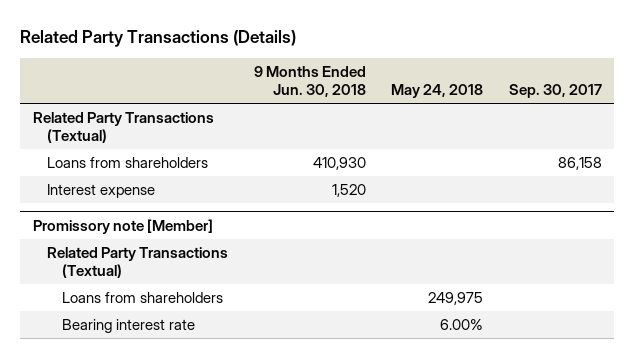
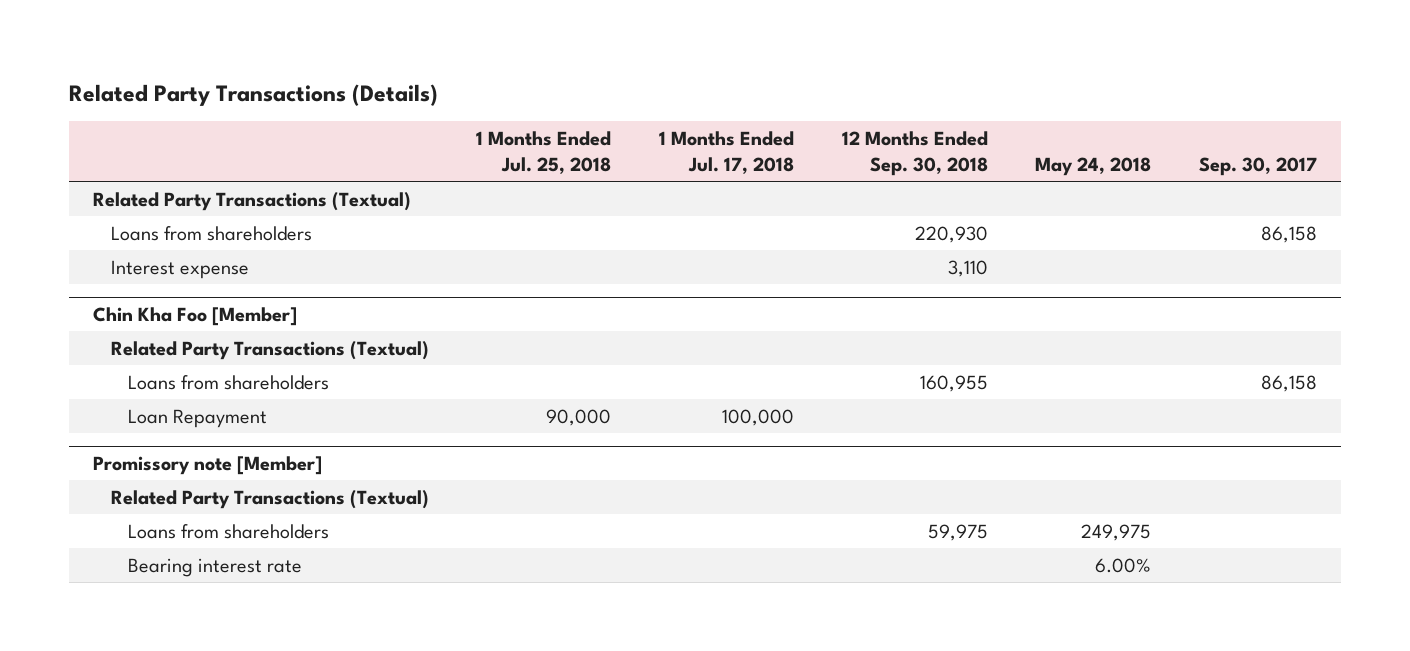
- | 9 Months Ended Jun. 30, 2018 | May 24, 2018 | Sep. 30, 2017
+ | 1 Months Ended Jul. 25, 2018 | 1 Months Ended Jul. 17, 2018 | 12 Months Ended Sep. 30, 2018 | May 24, 2018 | Sep. 30, 2017
+ Chin Kha Foo [Member]
+ Related Party Transactions (Textual)
+ Loans from shareholders | | | 160,955 | | 86,158
+ Loan Repayment | 90,000 | 100,000 | | |

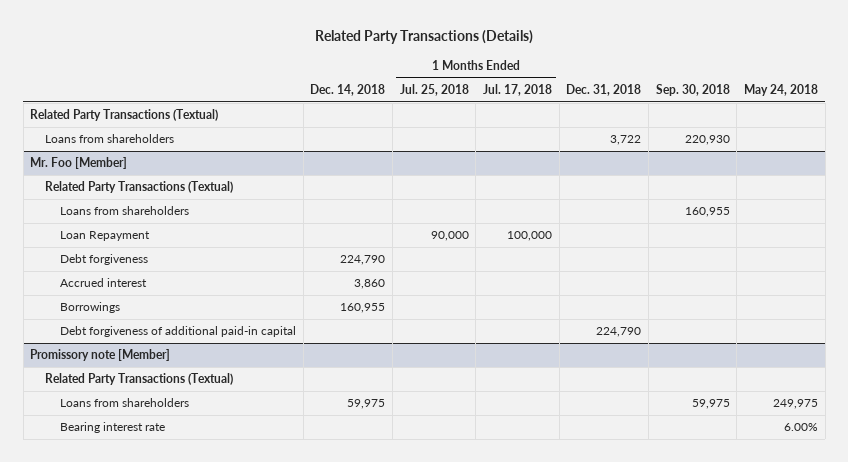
- | 1 Months Ended Jul. 25, 2018 | 1 Months Ended Jul. 17, 2018 | 12 Months Ended Sep. 30, 2018 | May 24, 2018 | Sep. 30, 2017
+ | Dec. 14, 2018 | 1 Months Ended Jul. 25, 2018 | 1 Months Ended Jul. 17, 2018 | Dec. 31, 2018 | Sep. 30, 2018 | May 24, 2018
- Interest expense | | | 3,110 | |
- Chin Kha Foo [Member]
+ Mr. Foo [Member]
+ Debt forgiveness | 224,790 | | | | |
+ Accrued interest | 3,860 | | | | |
+ Borrowings | 160,955 | | | | |
+ Debt forgiveness of additional paid-in capital | | | | 224,790 | |

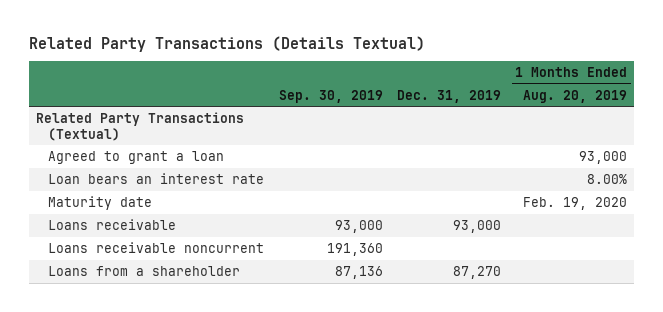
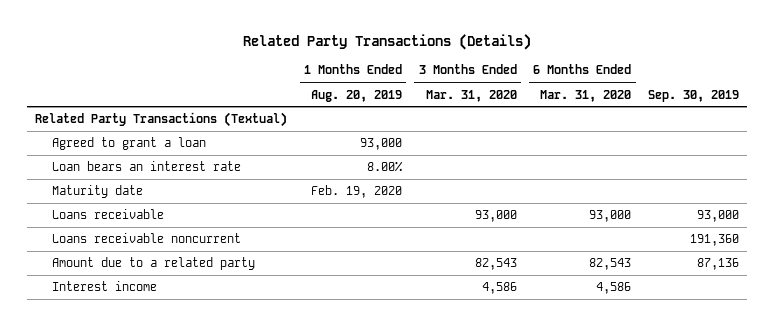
- Related Party Transactions (Details Textual)
+ Related Party Transactions (Details)
- | Sep. 30, 2019 | Dec. 31, 2019 | 1 Months Ended Aug. 20, 2019
+ | 1 Months Ended Aug. 20, 2019 | 3 Months Ended Mar. 31, 2020 | 6 Months Ended Mar. 31, 2020 | Sep. 30, 2019
- Loans from a shareholder | 87,136 | 87,270 |
+ Amount due to a related party | | 82,543 | 82,543 | 87,136
+ Interest income | | 4,586 | 4,586 |

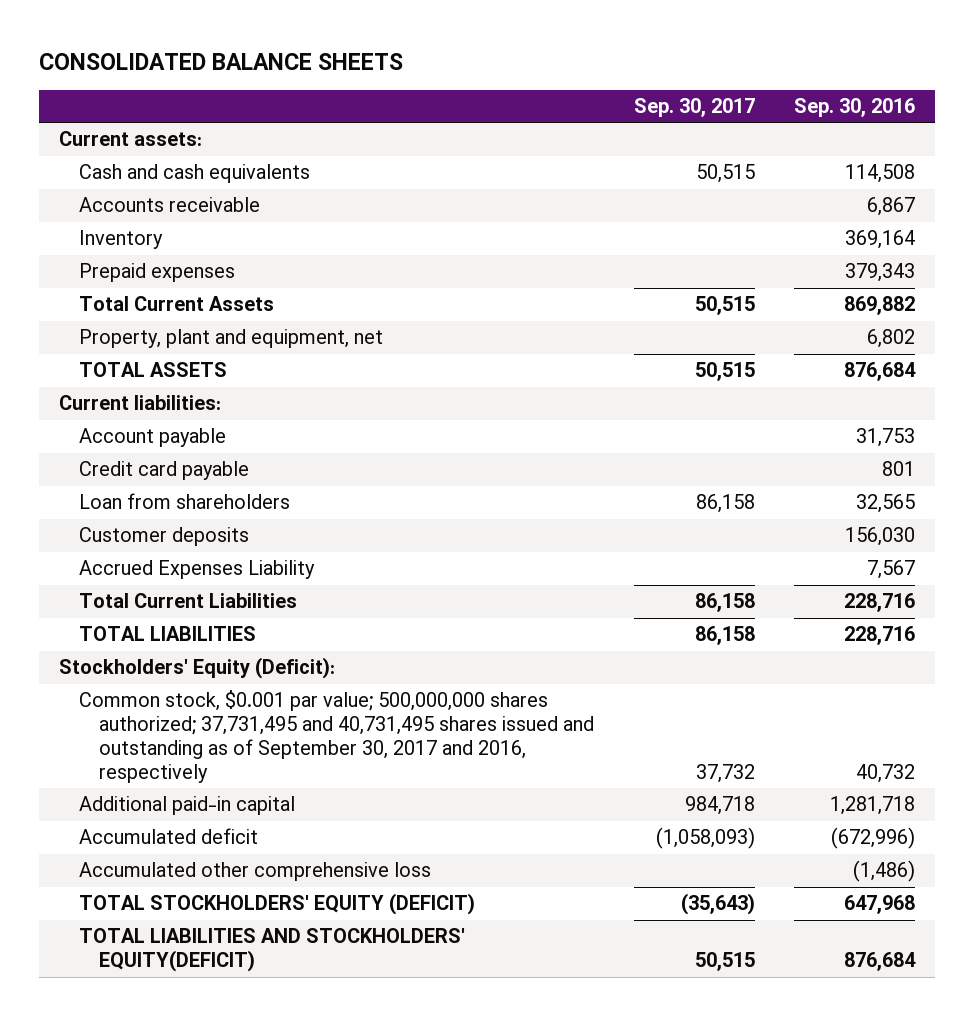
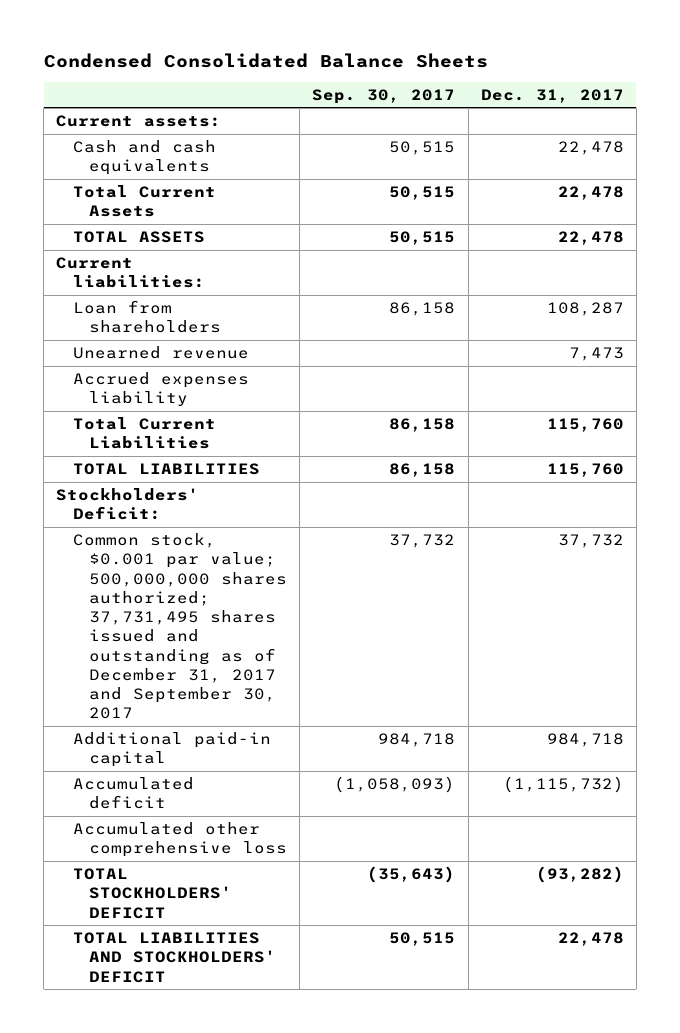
- CONSOLIDATED BALANCE SHEETS
+ Condensed Consolidated Balance Sheets
- | Sep. 30, 2017 | Sep. 30, 2016
+ | Sep. 30, 2017 | Dec. 31, 2017
- Accounts receivable | | 6,867
- Inventory | | 369,164
- Prepaid expenses | | 379,343
- Property, plant and equipment, net | | 6,802
- Account payable | | 31,753
- Credit card payable | | 801
- Customer deposits | | 156,030
- Accrued Expenses Liability | | 7,567
+ Unearned revenue | | 7,473
+ Accrued expenses liability
- Stockholders' Equity (Deficit):
- Common stock, $0.001 par value; 500,000,000 shares authorized; 37,731,495 and 40,731,495 shares issued and outstanding as of September 30, 2017 and 2016, respectively | 37,732 | 40,732
+ Stockholders' Deficit:
+ Common stock, $0.001 par value; 500,000,000 shares authorized; 37,731,495 shares issued and outstanding as of December 31, 2017 and September 30, 2017 | 37,732 | 37,732
- TOTAL STOCKHOLDERS' EQUITY (DEFICIT) | (35,643) | 647,968
- TOTAL LIABILITIES AND STOCKHOLDERS' EQUITY(DEFICIT) | 50,515 | 876,684
+ TOTAL STOCKHOLDERS' DEFICIT | (35,643) | (93,282)
+ TOTAL LIABILITIES AND STOCKHOLDERS' DEFICIT | 50,515 | 22,478

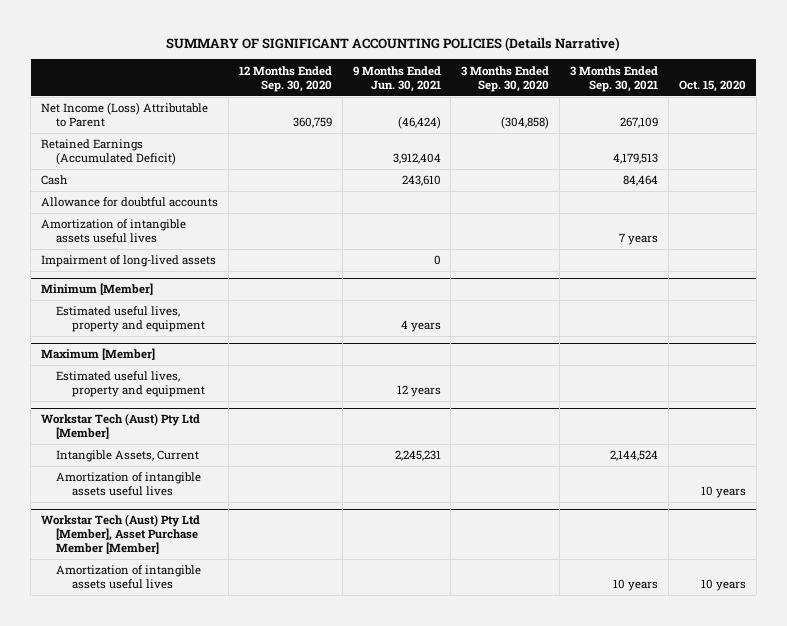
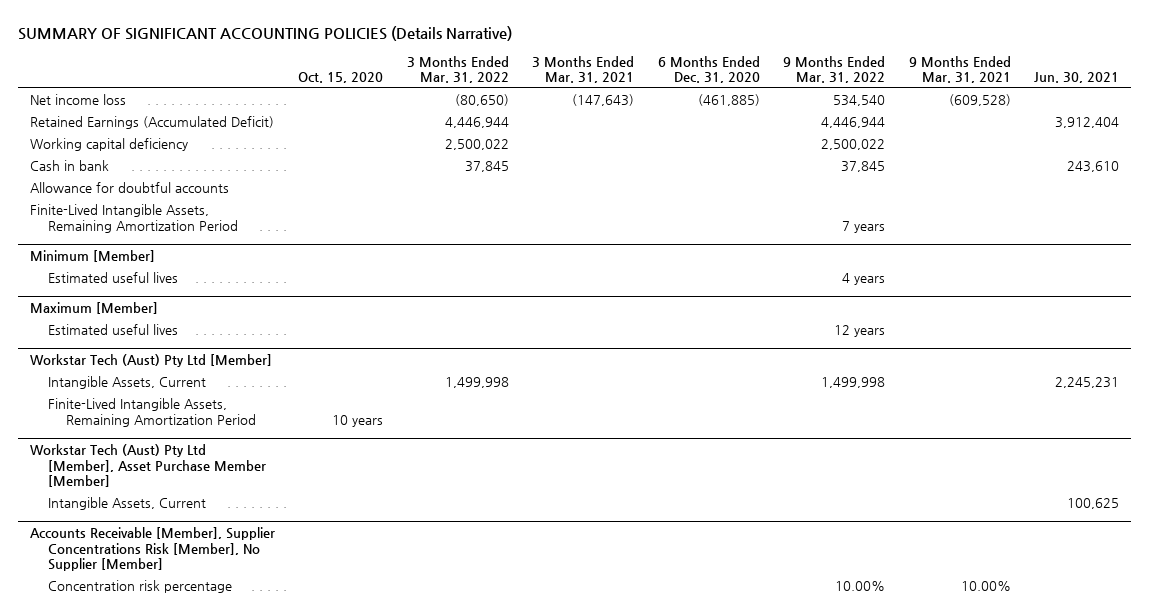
- | 12 Months Ended Sep. 30, 2020 | 9 Months Ended Jun. 30, 2021 | 3 Months Ended Sep. 30, 2020 | 3 Months Ended Sep. 30, 2021 | Oct. 15, 2020
+ | Oct. 15, 2020 | 3 Months Ended Mar. 31, 2022 | 3 Months Ended Mar. 31, 2021 | 6 Months Ended Dec. 31, 2020 | 9 Months Ended Mar. 31, 2022 | 9 Months Ended Mar. 31, 2021 | Jun. 30, 2021
- Net Income (Loss) Attributable to Parent | 360,759 | (46,424) | (304,858) | 267,109 |
+ Net income loss | | (80,650) | (147,643) | (461,885) | 534,540 | (609,528) |
- Cash | | 243,610 | | 84,464 |
+ Working capital deficiency | | 2,500,022 | | | 2,500,022 | |
+ Cash in bank | | 37,845 | | | 37,845 | | 243,610
- Amortization of intangible assets useful lives | | | | 7 years |
- Impairment of long-lived assets | | 0 | | |
+ Finite-Lived Intangible Assets, Remaining Amortization Period | | | | | 7 years | |
@ Minimum [Member]
- Estimated useful lives, property and equipment | | 4 years | | |
+ Estimated useful lives | | | | | 4 years | |
@ Maximum [Member]
- Estimated useful lives, property and equipment | | 12 years | | |
+ Estimated useful lives | | | | | 12 years | |
@ Workstar Tech (Aust) Pty Ltd [Member]
- Amortization of intangible assets useful lives | | | | | 10 years
+ Finite-Lived Intangible Assets, Remaining Amortization Period | 10 years | | | | | |
@ Workstar Tech (Aust) Pty Ltd [Member], Asset Purchase Member [Member]
- Amortization of intangible assets useful lives | | | | 10 years | 10 years
+ Intangible Assets, Current | | | | | | | 100,625
+ Accounts Receivable [Member], Supplier Concentrations Risk [Member], No Supplier [Member]
+ Concentration risk percentage | | | | | 10.00% | 10.00% |

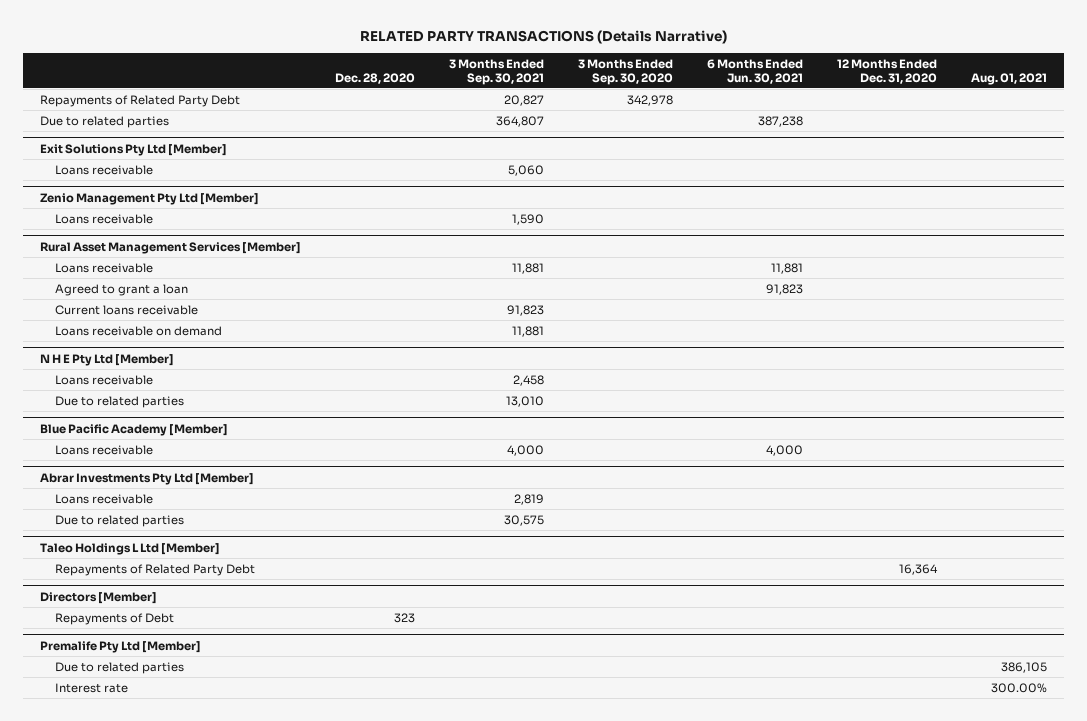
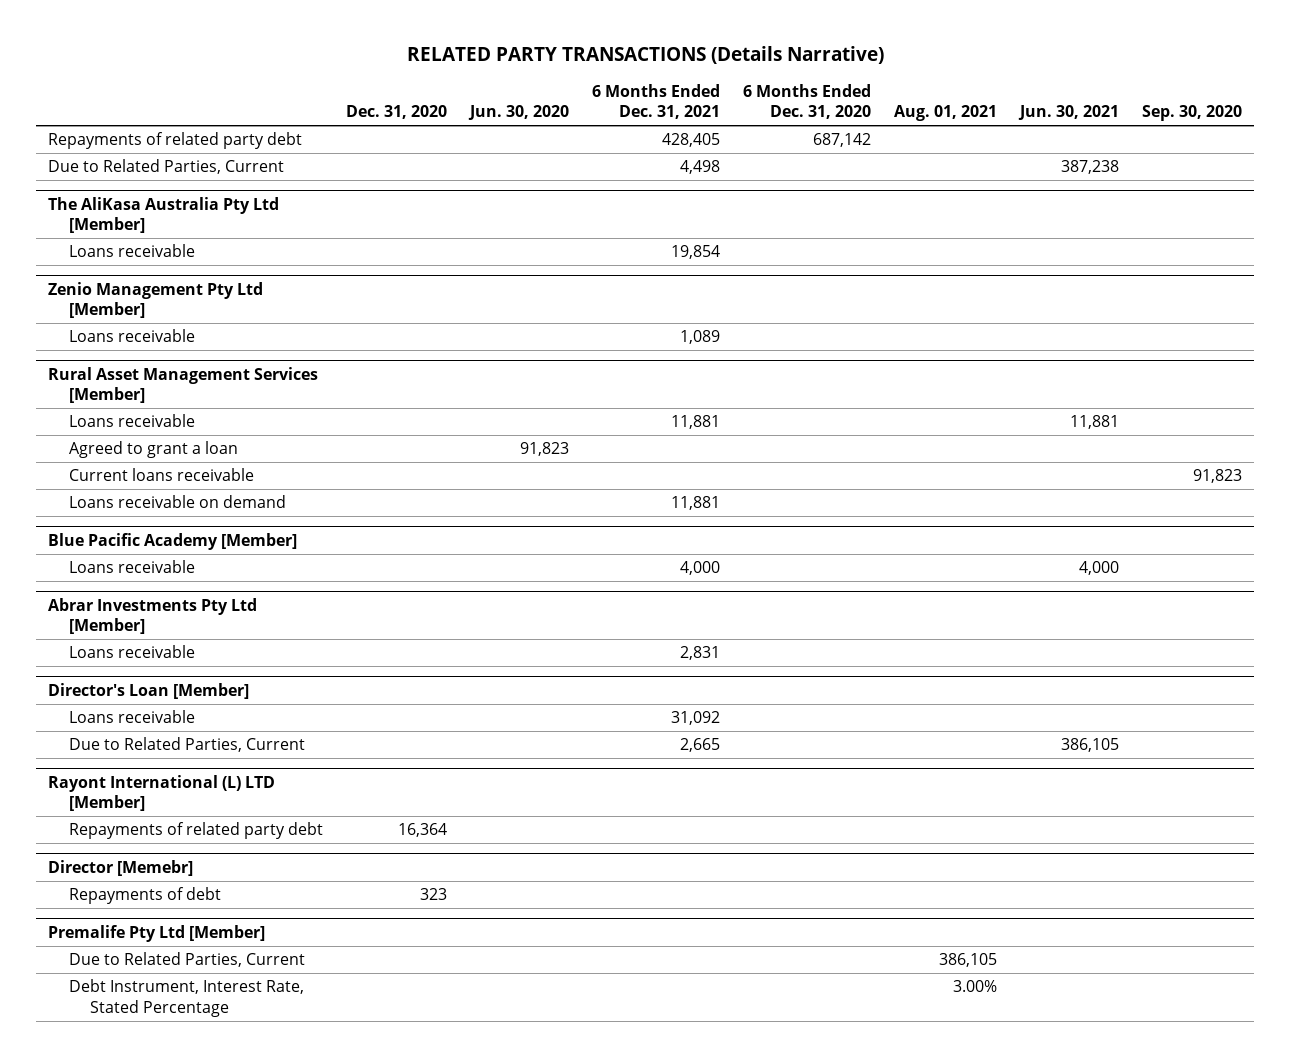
- | Dec. 28, 2020 | 3 Months Ended Sep. 30, 2021 | 3 Months Ended Sep. 30, 2020 | 6 Months Ended Jun. 30, 2021 | 12 Months Ended Dec. 31, 2020 | Aug. 01, 2021
+ | Dec. 31, 2020 | Jun. 30, 2020 | 6 Months Ended Dec. 31, 2021 | 6 Months Ended Dec. 31, 2020 | Aug. 01, 2021 | Jun. 30, 2021 | Sep. 30, 2020
- Repayments of Related Party Debt | | 20,827 | 342,978 | | |
- Due to related parties | | 364,807 | | 387,238 | |
- Exit Solutions Pty Ltd [Member]
- Loans receivable | | 5,060 | | | |
+ Repayments of related party debt | | | 428,405 | 687,142 | | |
+ Due to Related Parties, Current | | | 4,498 | | | 387,238 |
+ The AliKasa Australia Pty Ltd [Member]
+ Loans receivable | | | 19,854 | | | |
- N H E Pty Ltd [Member]
- Loans receivable | | 2,458 | | | |
- Due to related parties | | 13,010 | | | |
@ Abrar Investments Pty Ltd [Member]
- Due to related parties | | 30,575 | | | |
- Taleo Holdings L Ltd [Member]
- Repayments of Related Party Debt | | | | | 16,364 |
- Directors [Member]
- Repayments of Debt | 323 | | | | |
+ Director's Loan [Member]
+ Loans receivable | | | 31,092 | | | |
+ Due to Related Parties, Current | | | 2,665 | | | 386,105 |
+ Rayont International (L) LTD [Member]
+ Repayments of related party debt | 16,364 | | | | | |
+ Director [Memebr]
+ Repayments of debt | 323 | | | | | |
@ Premalife Pty Ltd [Member]
- Due to related parties | | | | | | 386,105
- Interest rate | | | | | | 300.00%
+ Due to Related Parties, Current | | | | | 386,105 | |
+ Debt Instrument, Interest Rate, Stated Percentage | | | | | 3.00% | |

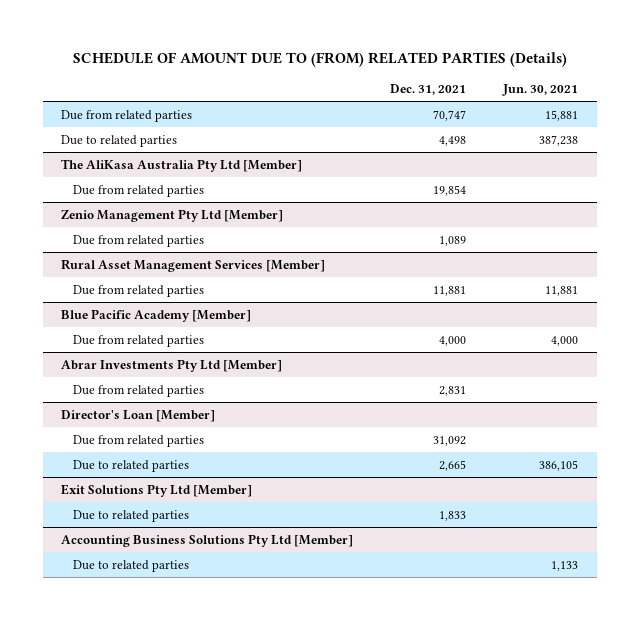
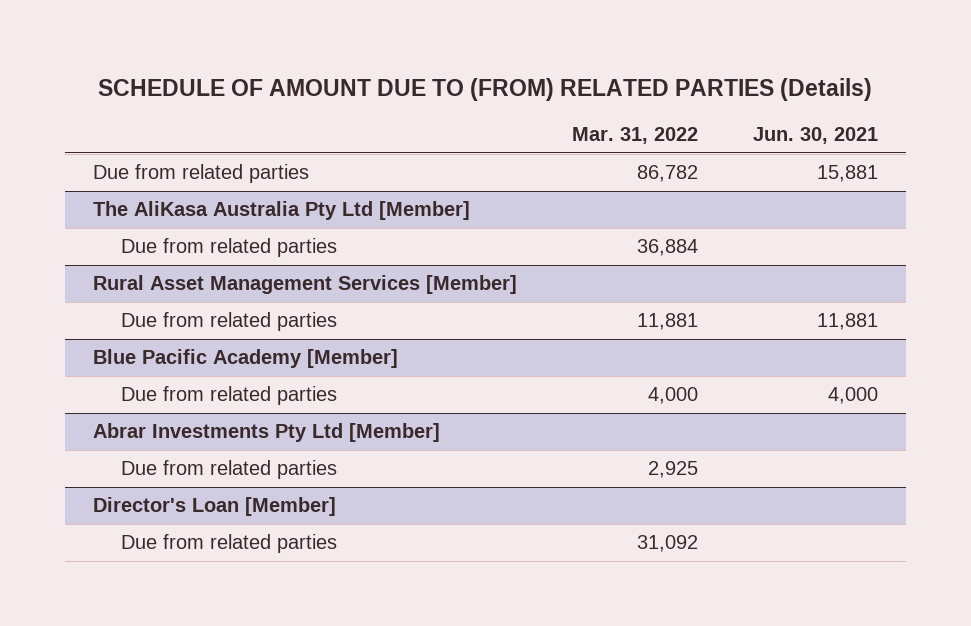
- | Dec. 31, 2021 | Jun. 30, 2021
+ | Mar. 31, 2022 | Jun. 30, 2021
- Due to related parties | 4,498 | 387,238
- Zenio Management Pty Ltd [Member]
- Due from related parties | 1,089 |
@ Director's Loan [Member]
- Due to related parties | 2,665 | 386,105
- Exit Solutions Pty Ltd [Member]
- Due to related parties | 1,833 |
- Accounting Business Solutions Pty Ltd [Member]
- Due to related parties | | 1,133

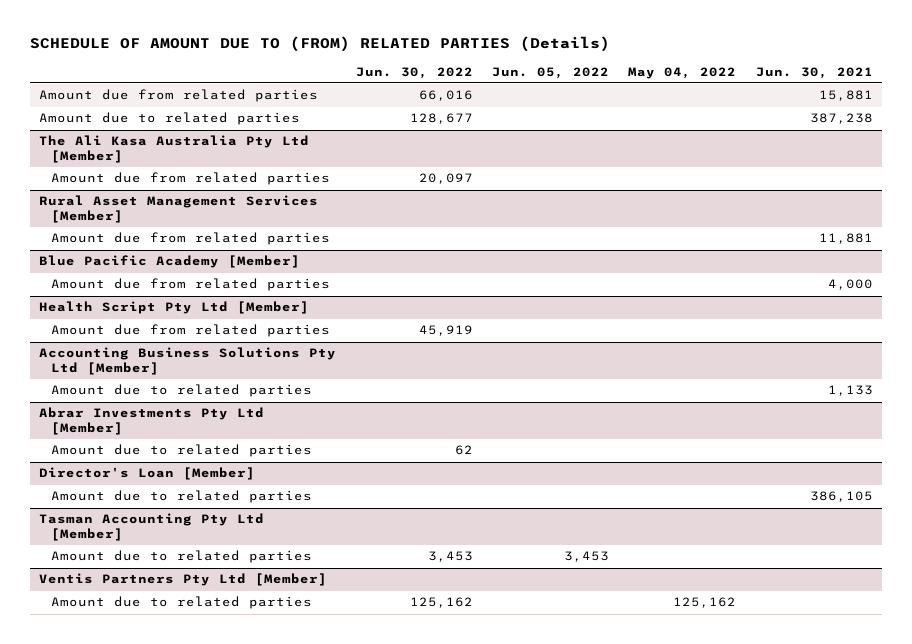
- | Mar. 31, 2022 | Jun. 30, 2021
+ | Jun. 30, 2022 | Jun. 05, 2022 | May 04, 2022 | Jun. 30, 2021
- Due from related parties | 86,782 | 15,881
- The AliKasa Australia Pty Ltd [Member]
- Due from related parties | 36,884 |
+ Amount due from related parties | 66,016 | | | 15,881
+ Amount due to related parties | 128,677 | | | 387,238
+ The Ali Kasa Australia Pty Ltd [Member]
+ Amount due from related parties | 20,097 | | |
@ Rural Asset Management Services [Member]
- Due from related parties | 11,881 | 11,881
+ Amount due from related parties | | | | 11,881
@ Blue Pacific Academy [Member]
- Due from related parties | 4,000 | 4,000
+ Amount due from related parties | | | | 4,000
+ Health Script Pty Ltd [Member]
+ Amount due from related parties | 45,919 | | |
+ Accounting Business Solutions Pty Ltd [Member]
+ Amount due to related parties | | | | 1,133
@ Abrar Investments Pty Ltd [Member]
- Due from related parties | 2,925 |
+ Amount due to related parties | 62 | | |
@ Director's Loan [Member]
- Due from related parties | 31,092 |
+ Amount due to related parties | | | | 386,105
+ Tasman Accounting Pty Ltd [Member]
+ Amount due to related parties | 3,453 | 3,453 | |
+ Ventis Partners Pty Ltd [Member]
+ Amount due to related parties | 125,162 | | 125,162 |

